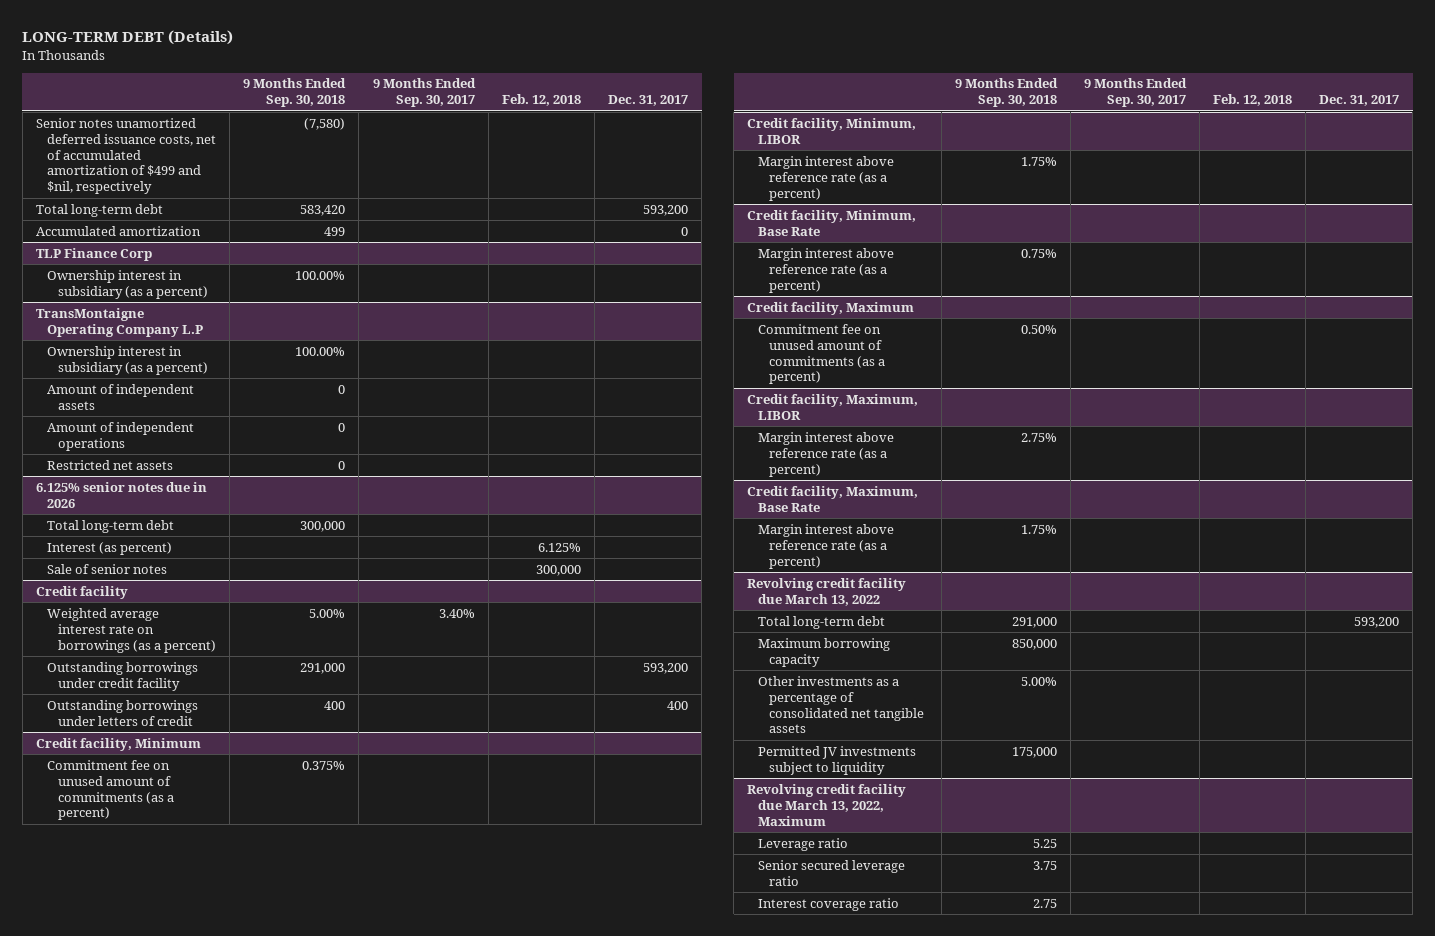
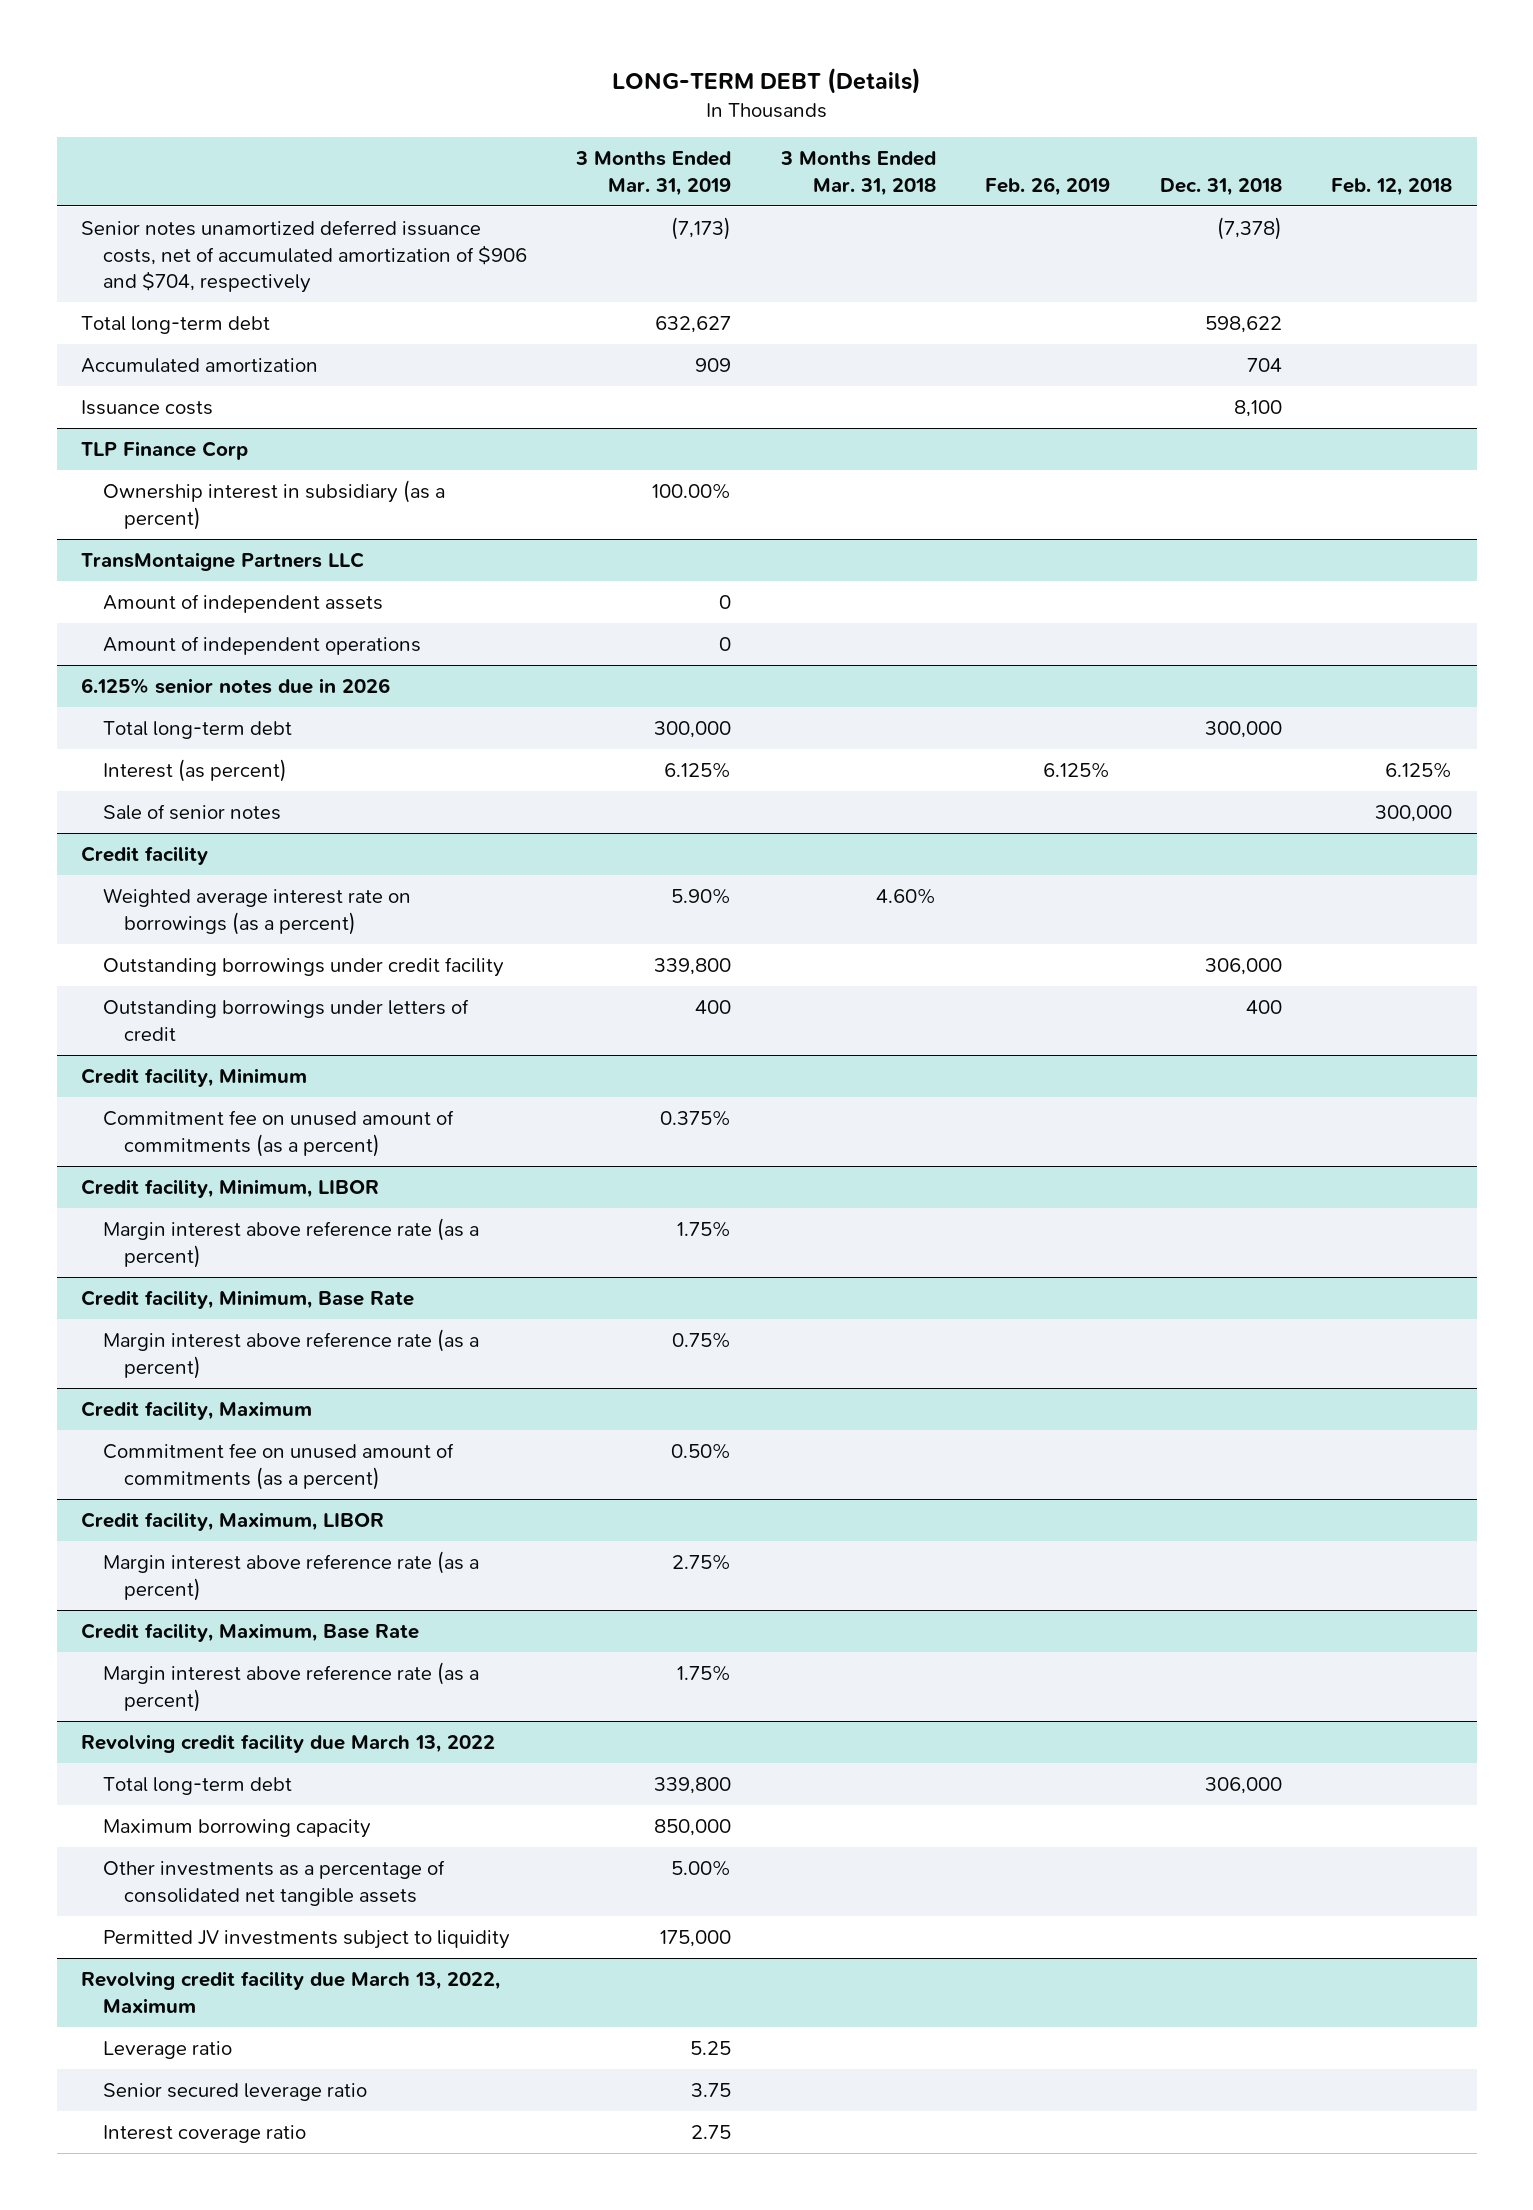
- | 9 Months Ended Sep. 30, 2018 | 9 Months Ended Sep. 30, 2017 | Feb. 12, 2018 | Dec. 31, 2017
+ | 3 Months Ended Mar. 31, 2019 | 3 Months Ended Mar. 31, 2018 | Feb. 26, 2019 | Dec. 31, 2018 | Feb. 12, 2018
- Senior notes unamortized deferred issuance costs, net of accumulated amortization of $499 and $nil, respectively | (7,580) | | |
+ Senior notes unamortized deferred issuance costs, net of accumulated amortization of $906 and $704, respectively | (7,173) | | | (7,378) |
+ Issuance costs | | | | 8,100 |
- TransMontaigne Operating Company L.P
- Ownership interest in subsidiary (as a percent) | 100.00% | | |
- Amount of independent assets | 0 | | |
- Amount of independent operations | 0 | | |
- Restricted net assets | 0 | | |
+ TransMontaigne Partners LLC
+ Amount of independent assets | 0 | | | |
+ Amount of independent operations | 0 | | | |

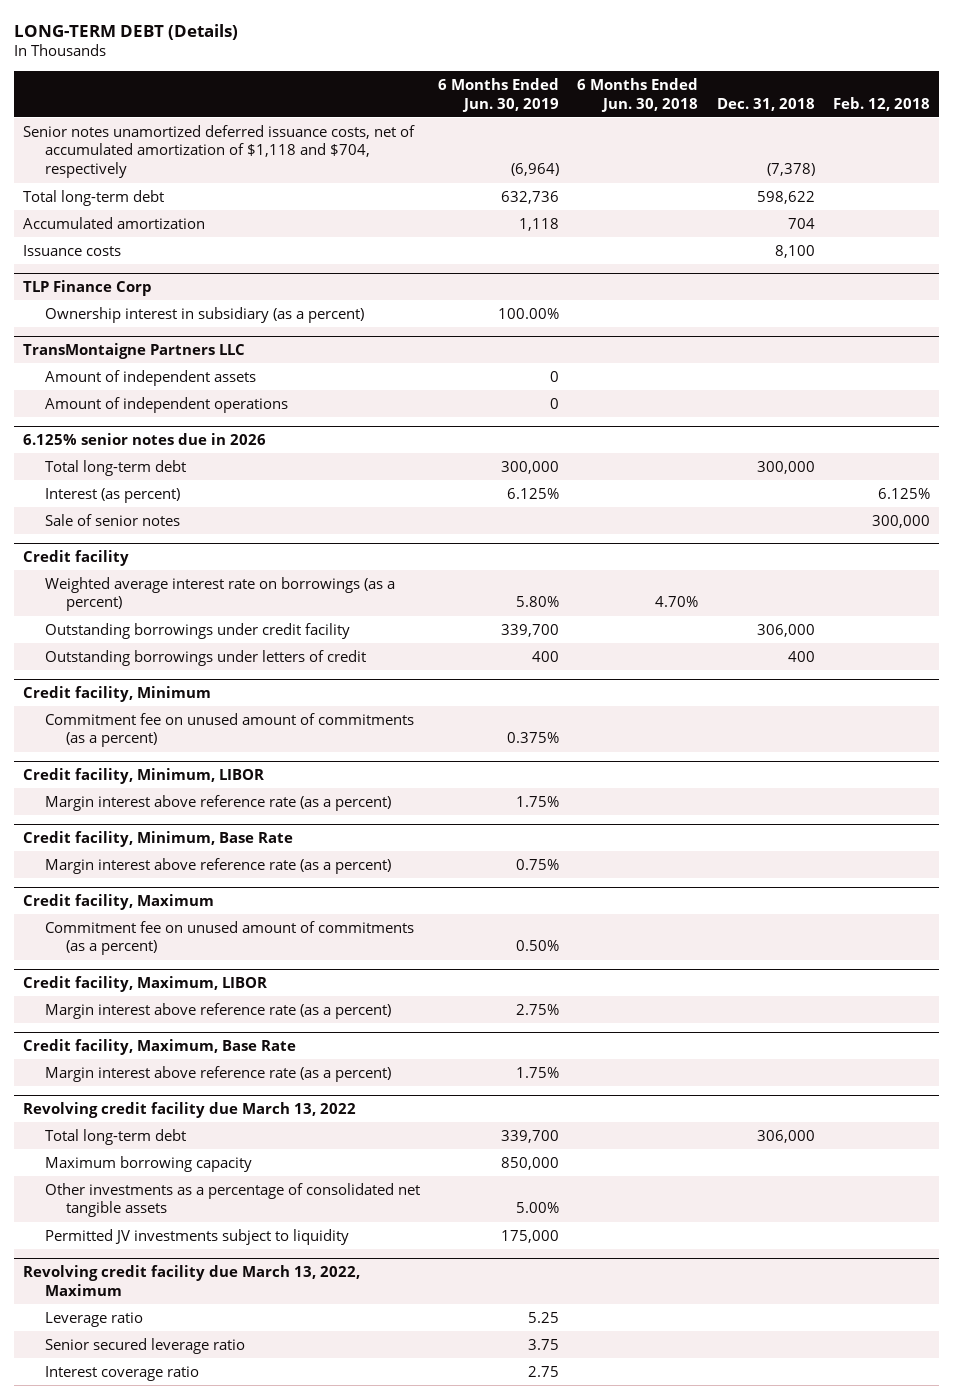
- | 3 Months Ended Mar. 31, 2019 | 3 Months Ended Mar. 31, 2018 | Feb. 26, 2019 | Dec. 31, 2018 | Feb. 12, 2018
+ | 6 Months Ended Jun. 30, 2019 | 6 Months Ended Jun. 30, 2018 | Dec. 31, 2018 | Feb. 12, 2018
- Senior notes unamortized deferred issuance costs, net of accumulated amortization of $906 and $704, respectively | (7,173) | | | (7,378) |
+ Senior notes unamortized deferred issuance costs, net of accumulated amortization of $1,118 and $704, respectively | (6,964) | | (7,378) |

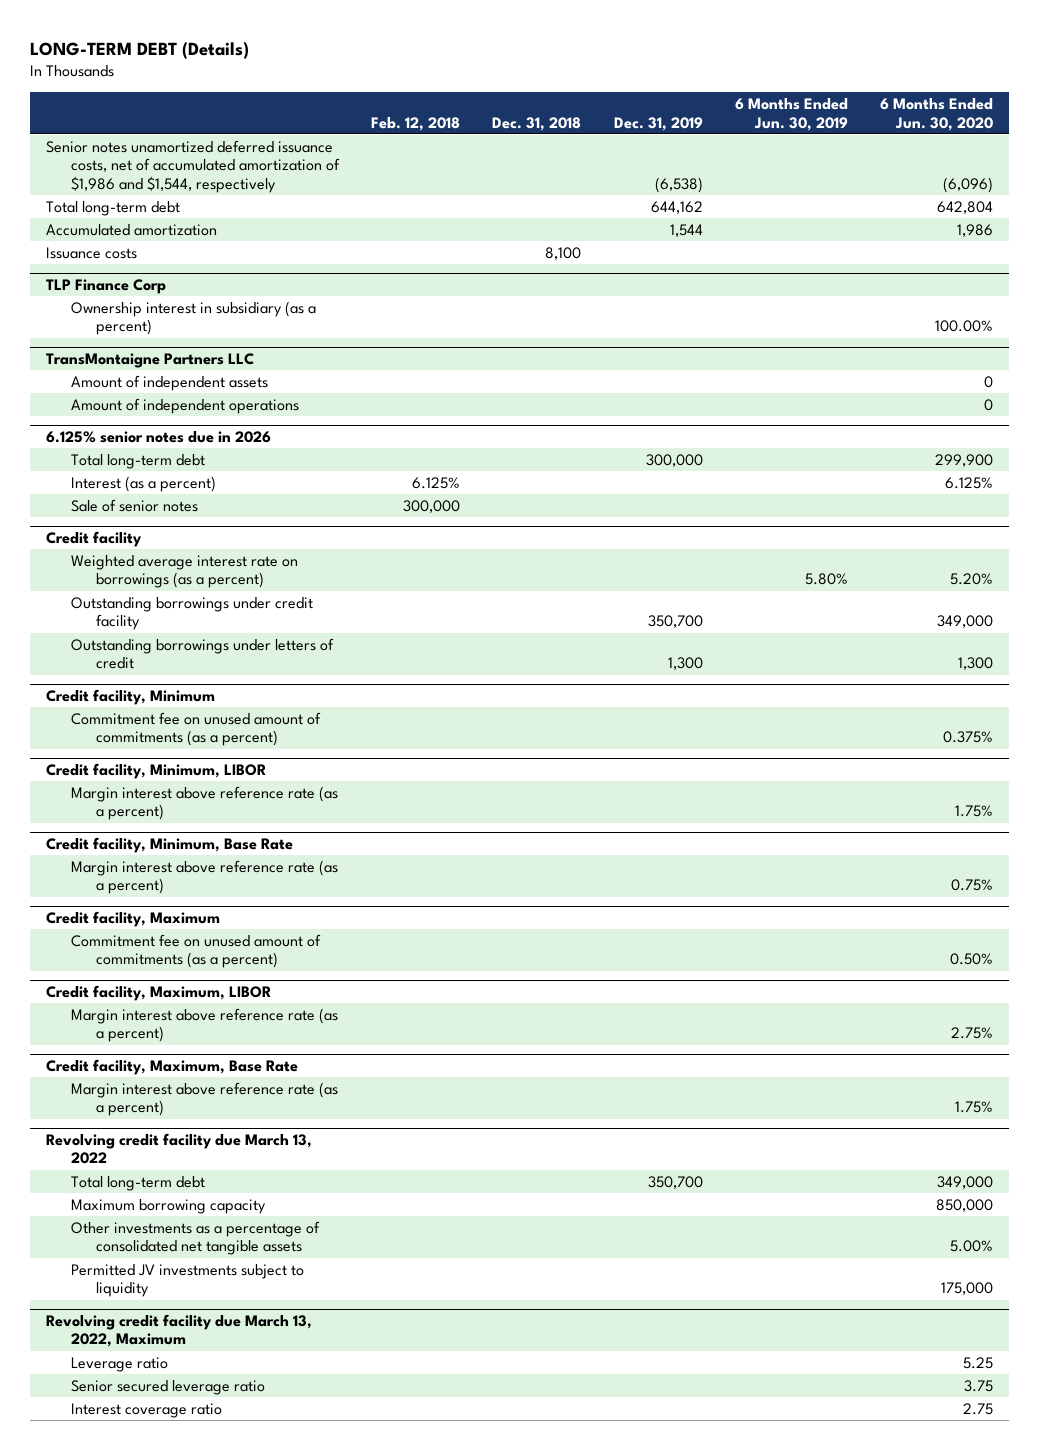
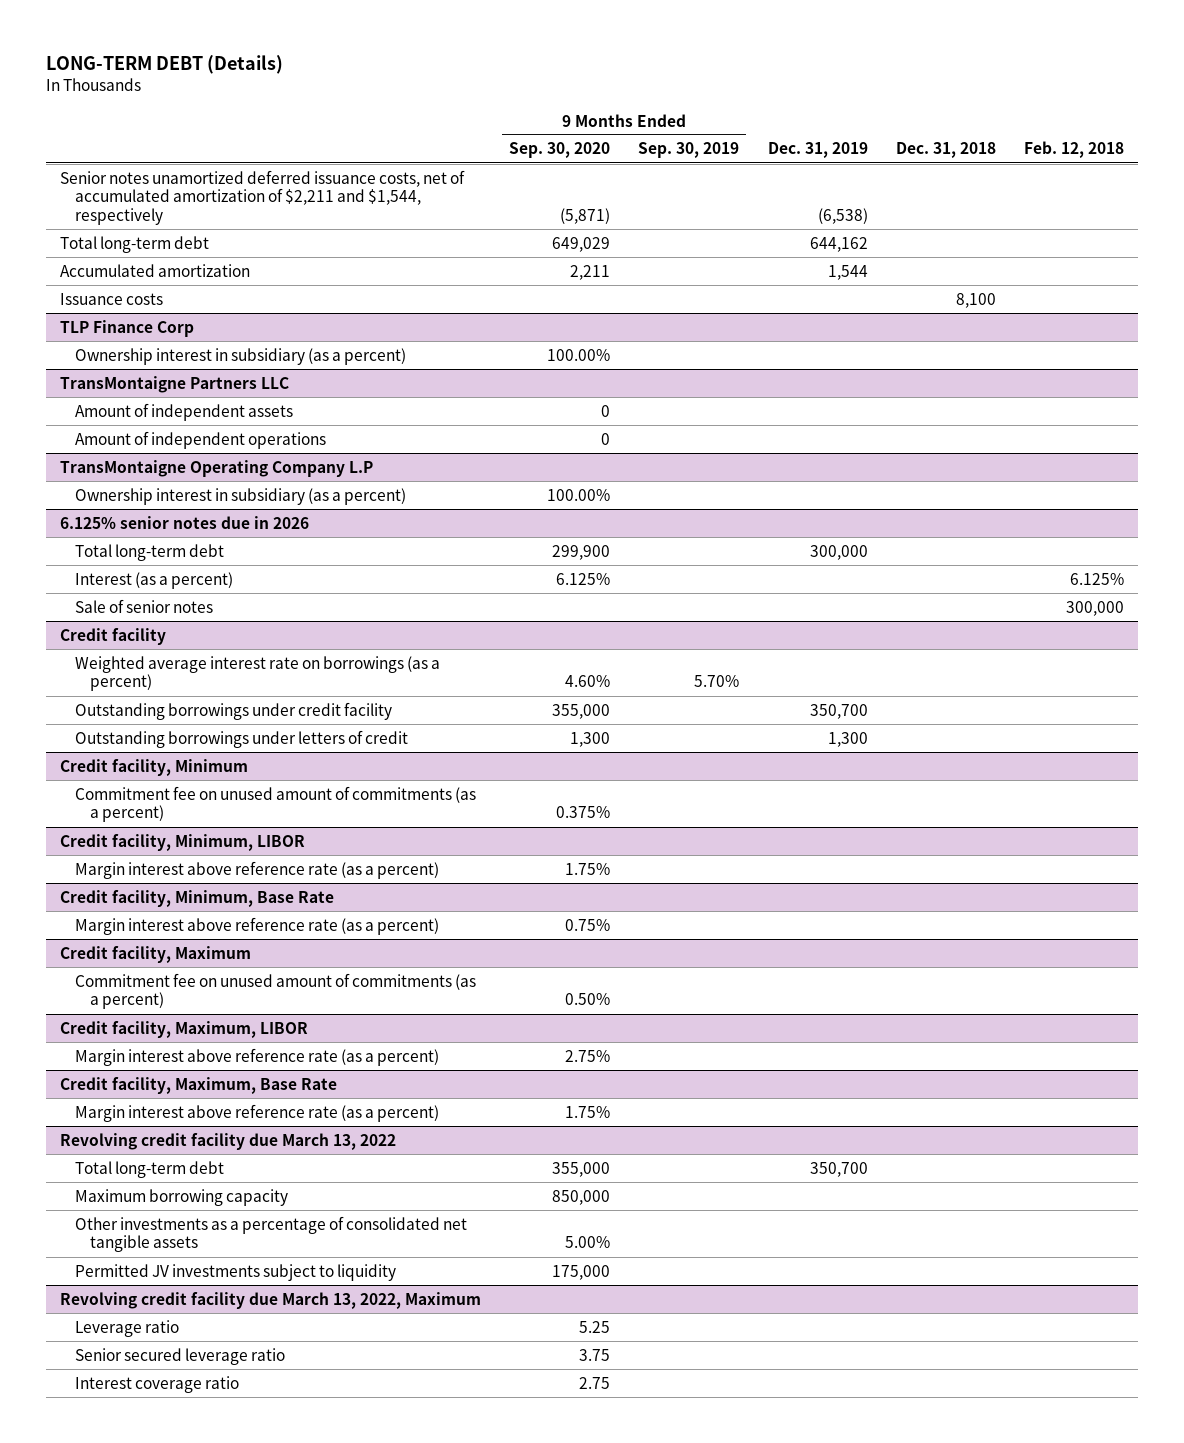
- | Feb. 12, 2018 | Dec. 31, 2018 | Dec. 31, 2019 | 6 Months Ended Jun. 30, 2019 | 6 Months Ended Jun. 30, 2020
+ | 9 Months Ended Sep. 30, 2020 | 9 Months Ended Sep. 30, 2019 | Dec. 31, 2019 | Dec. 31, 2018 | Feb. 12, 2018
- Senior notes unamortized deferred issuance costs, net of accumulated amortization of $1,986 and $1,544, respectively | | | (6,538) | | (6,096)
+ Senior notes unamortized deferred issuance costs, net of accumulated amortization of $2,211 and $1,544, respectively | (5,871) | | (6,538) | |
+ TransMontaigne Operating Company L.P
+ Ownership interest in subsidiary (as a percent) | 100.00% | | | |

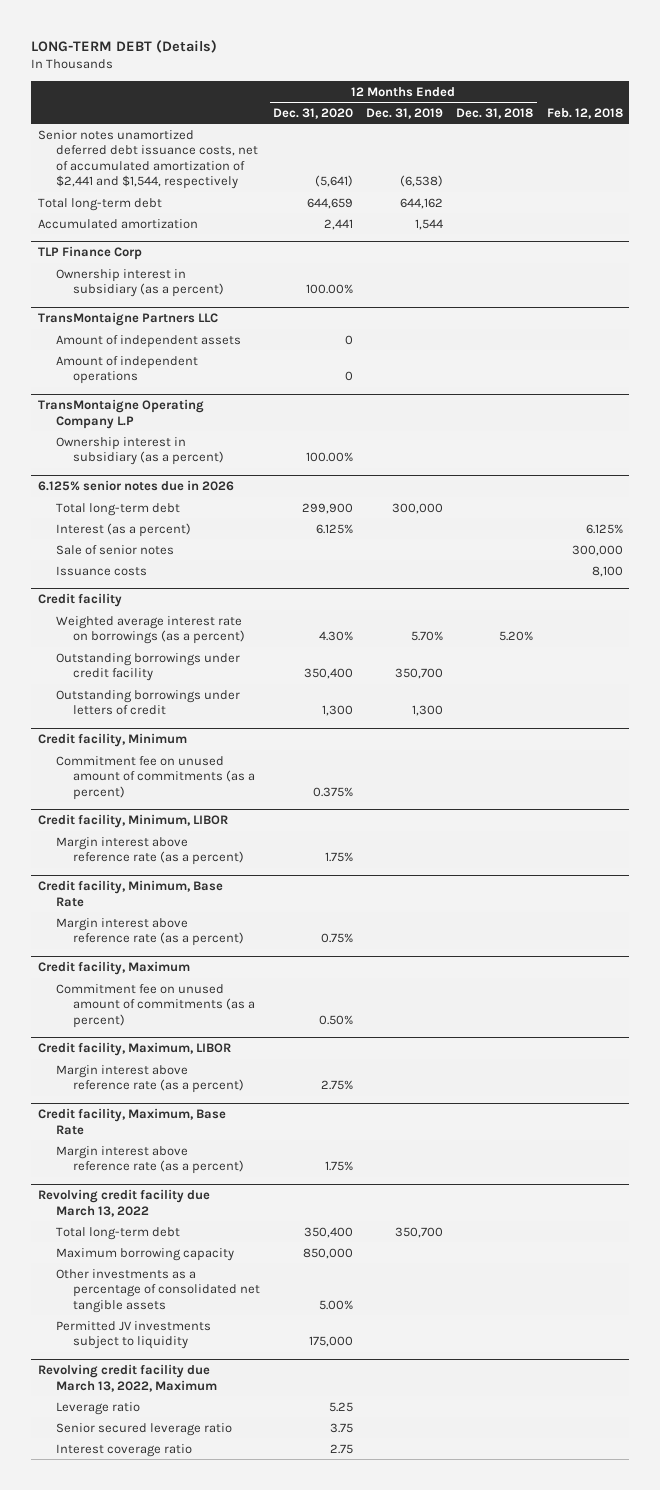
- | 9 Months Ended Sep. 30, 2020 | 9 Months Ended Sep. 30, 2019 | Dec. 31, 2019 | Dec. 31, 2018 | Feb. 12, 2018
+ | 12 Months Ended Dec. 31, 2020 | 12 Months Ended Dec. 31, 2019 | 12 Months Ended Dec. 31, 2018 | Feb. 12, 2018
- Senior notes unamortized deferred issuance costs, net of accumulated amortization of $2,211 and $1,544, respectively | (5,871) | | (6,538) | |
+ Senior notes unamortized deferred debt issuance costs, net of accumulated amortization of $2,441 and $1,544, respectively | (5,641) | (6,538) | |
- Issuance costs | | | | 8,100 |
@ 6.125% senior notes due in 2026
+ Issuance costs | | | | 8,100

